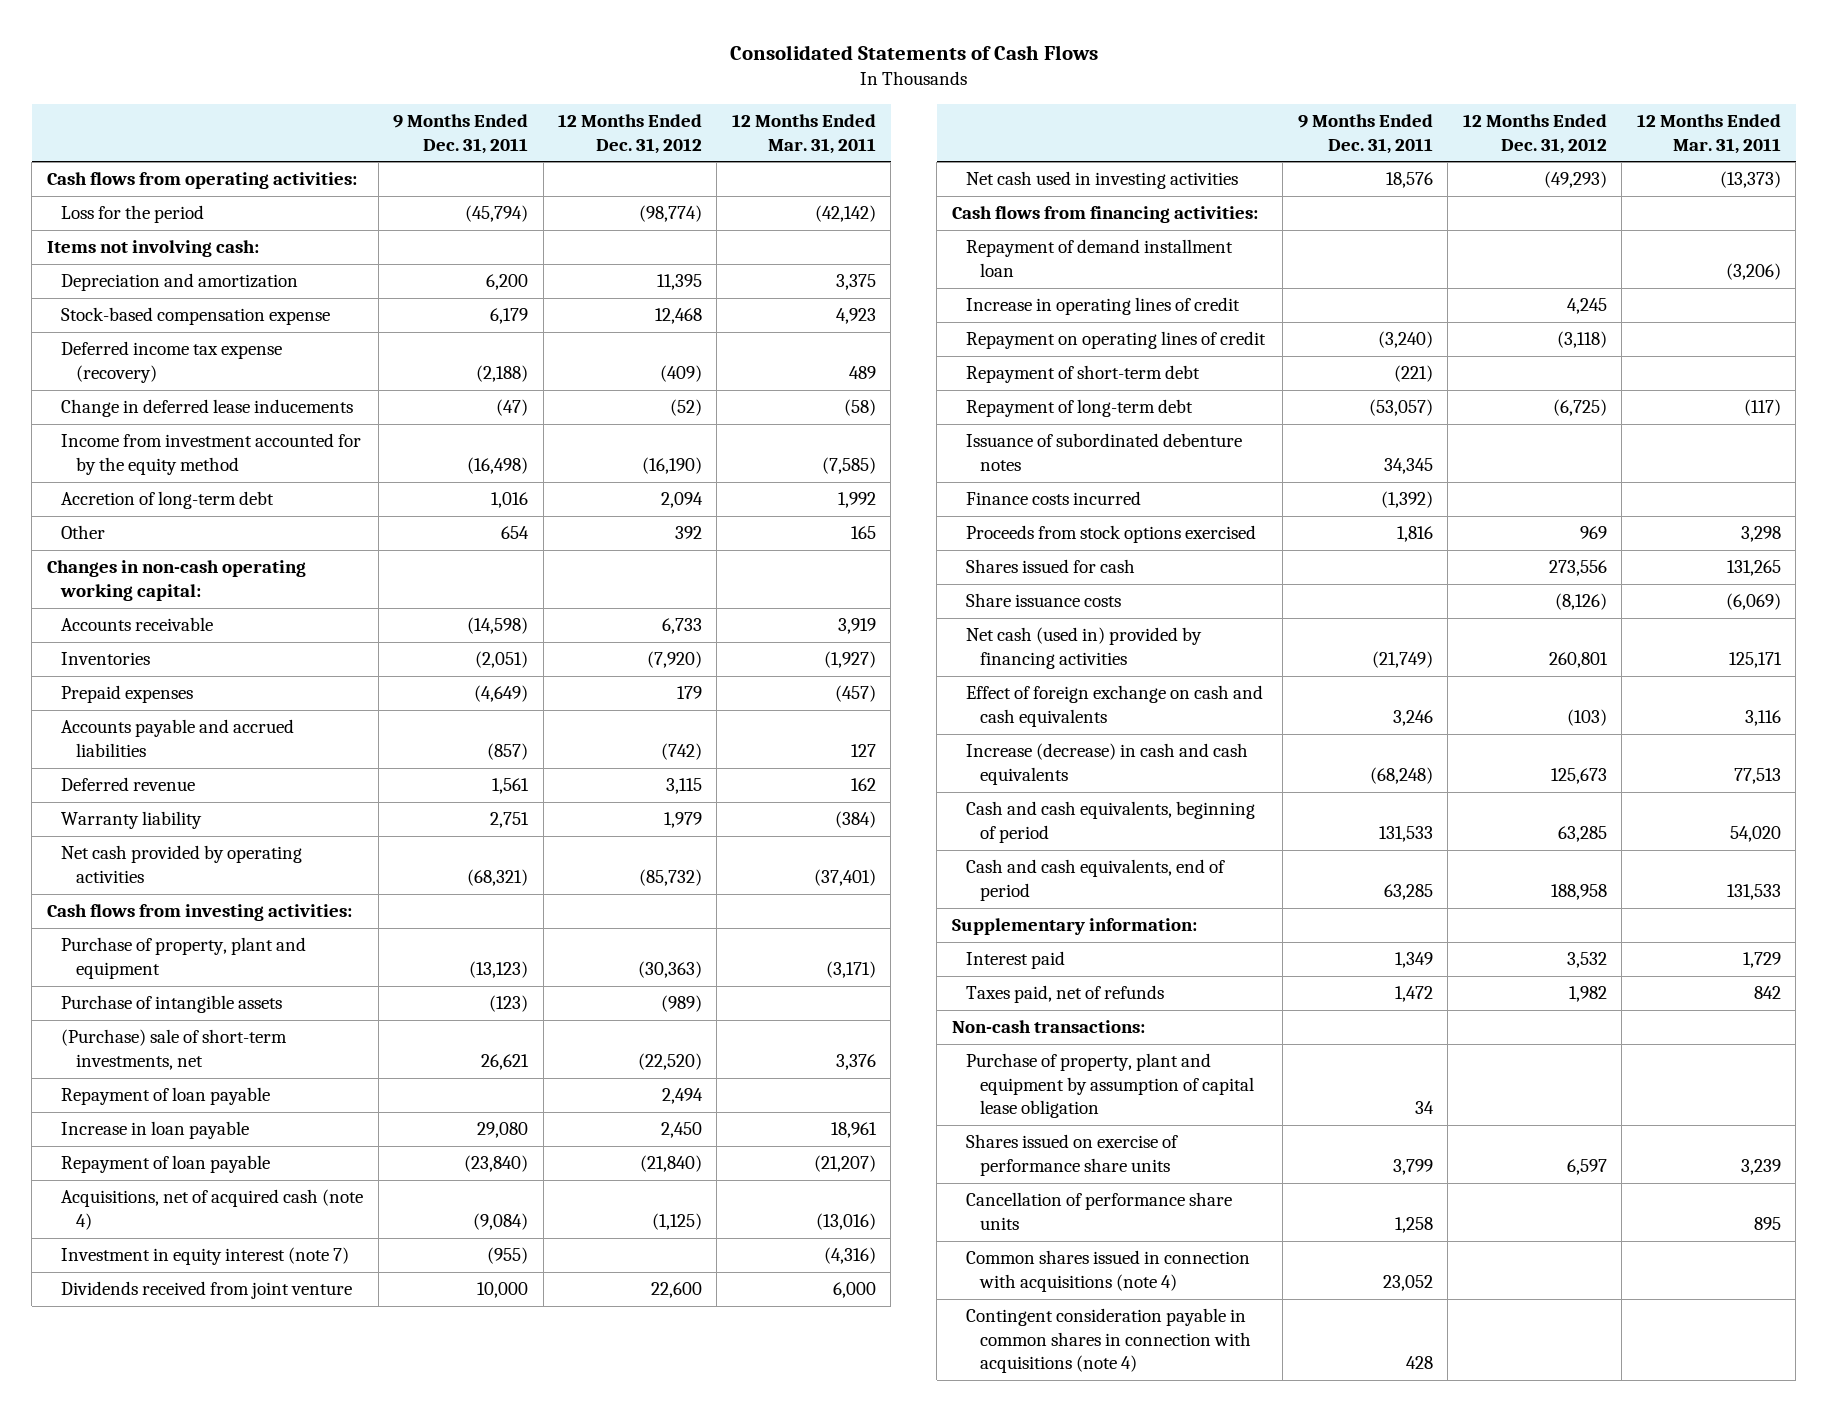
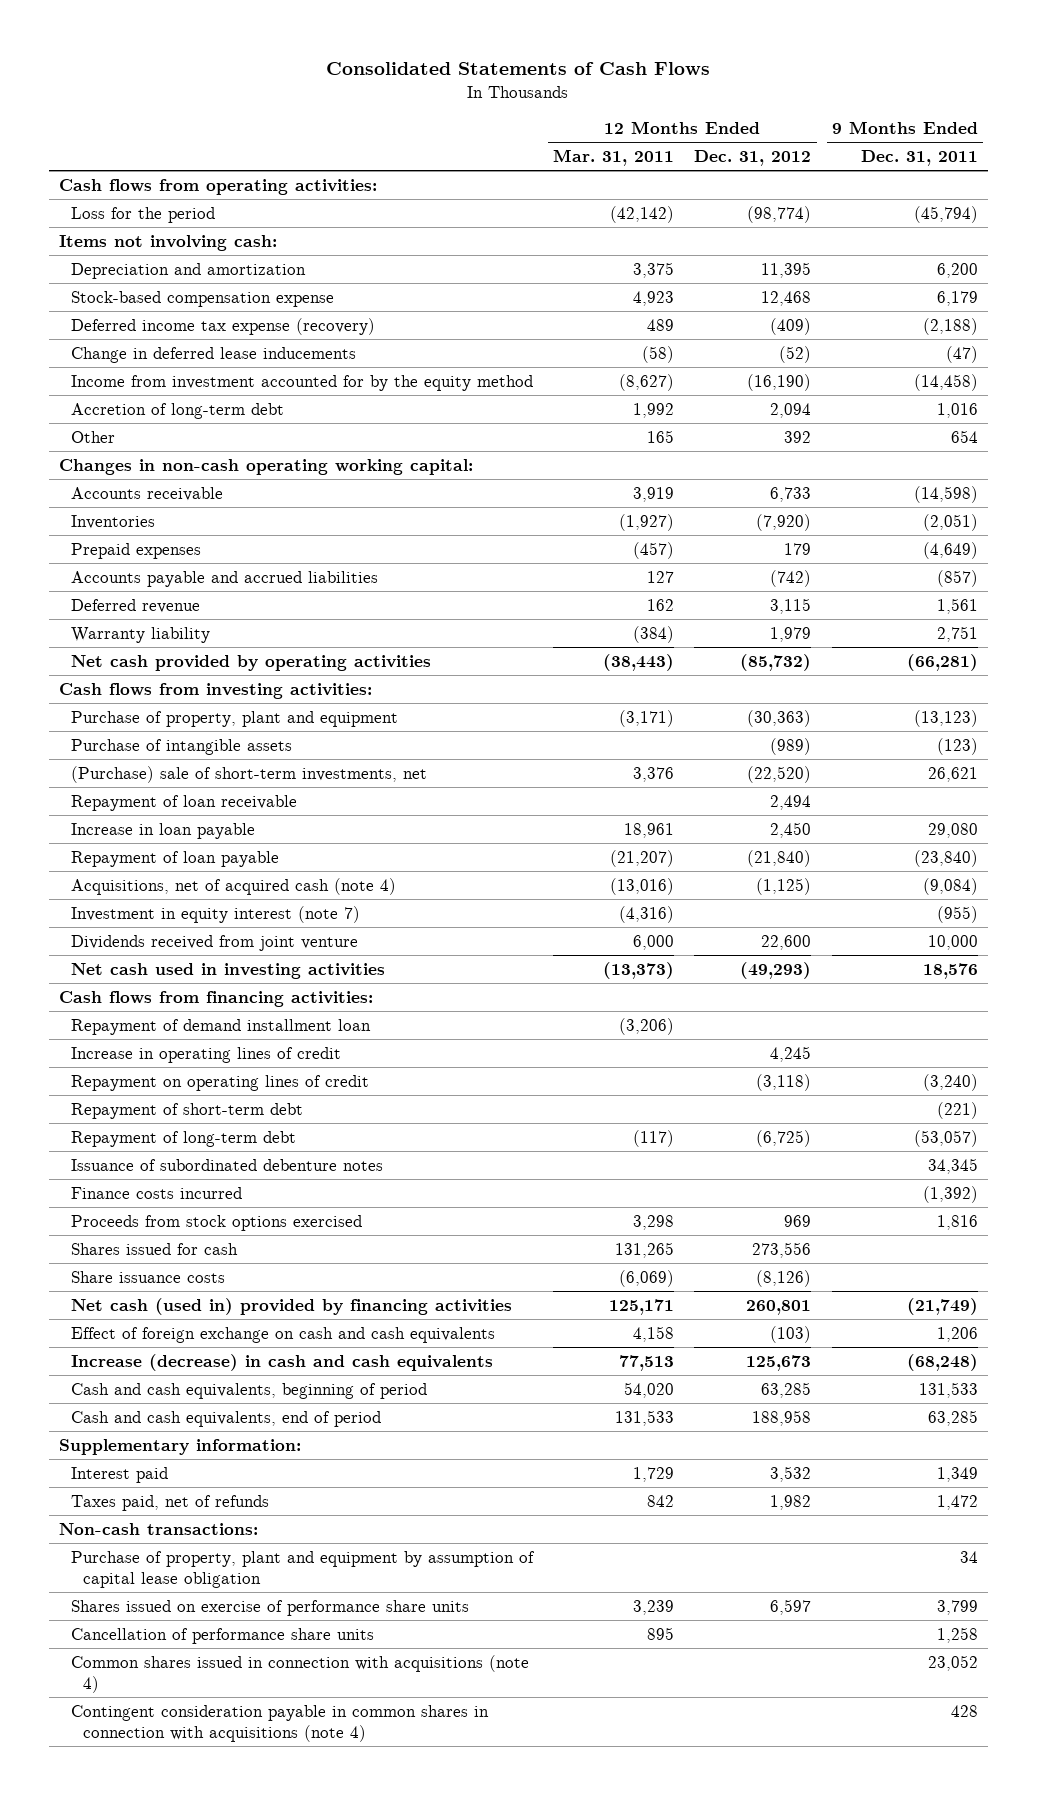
- | 9 Months Ended Dec. 31, 2011 | 12 Months Ended Dec. 31, 2012 | 12 Months Ended Mar. 31, 2011
+ | 12 Months Ended Mar. 31, 2011 | 12 Months Ended Dec. 31, 2012 | 9 Months Ended Dec. 31, 2011
- Income from investment accounted for by the equity method | (16,498) | (16,190) | (7,585)
+ Income from investment accounted for by the equity method | (8,627) | (16,190) | (14,458)
- Net cash provided by operating activities | (68,321) | (85,732) | (37,401)
+ Net cash provided by operating activities | (38,443) | (85,732) | (66,281)
- Repayment of loan payable | | 2,494 |
+ Repayment of loan receivable | | 2,494 |
- Effect of foreign exchange on cash and cash equivalents | 3,246 | (103) | 3,116
+ Effect of foreign exchange on cash and cash equivalents | 4,158 | (103) | 1,206

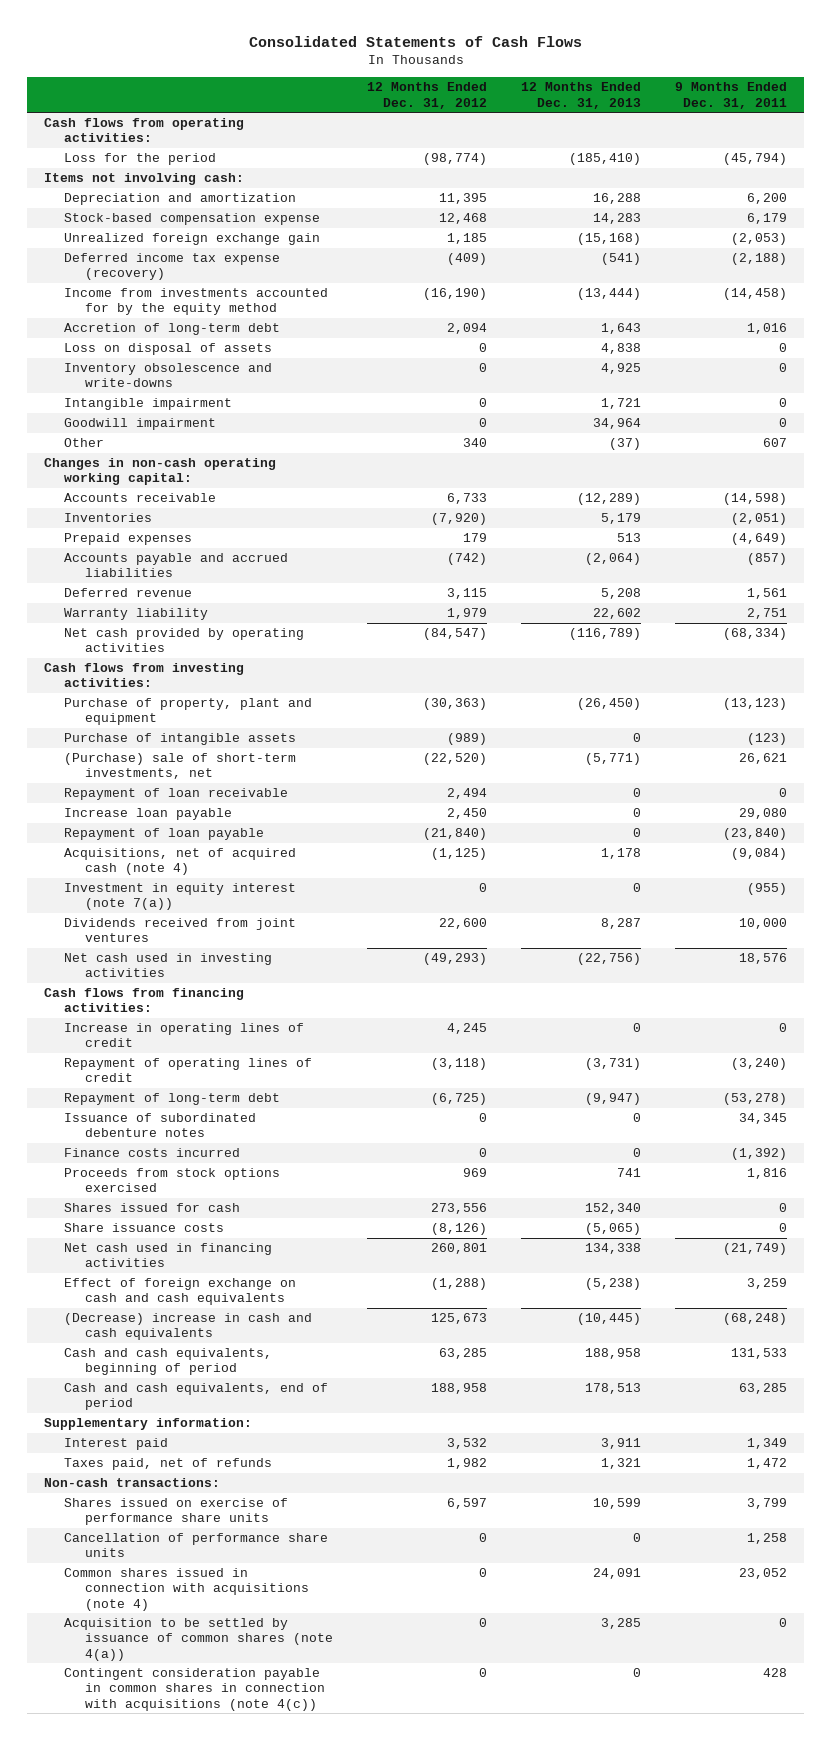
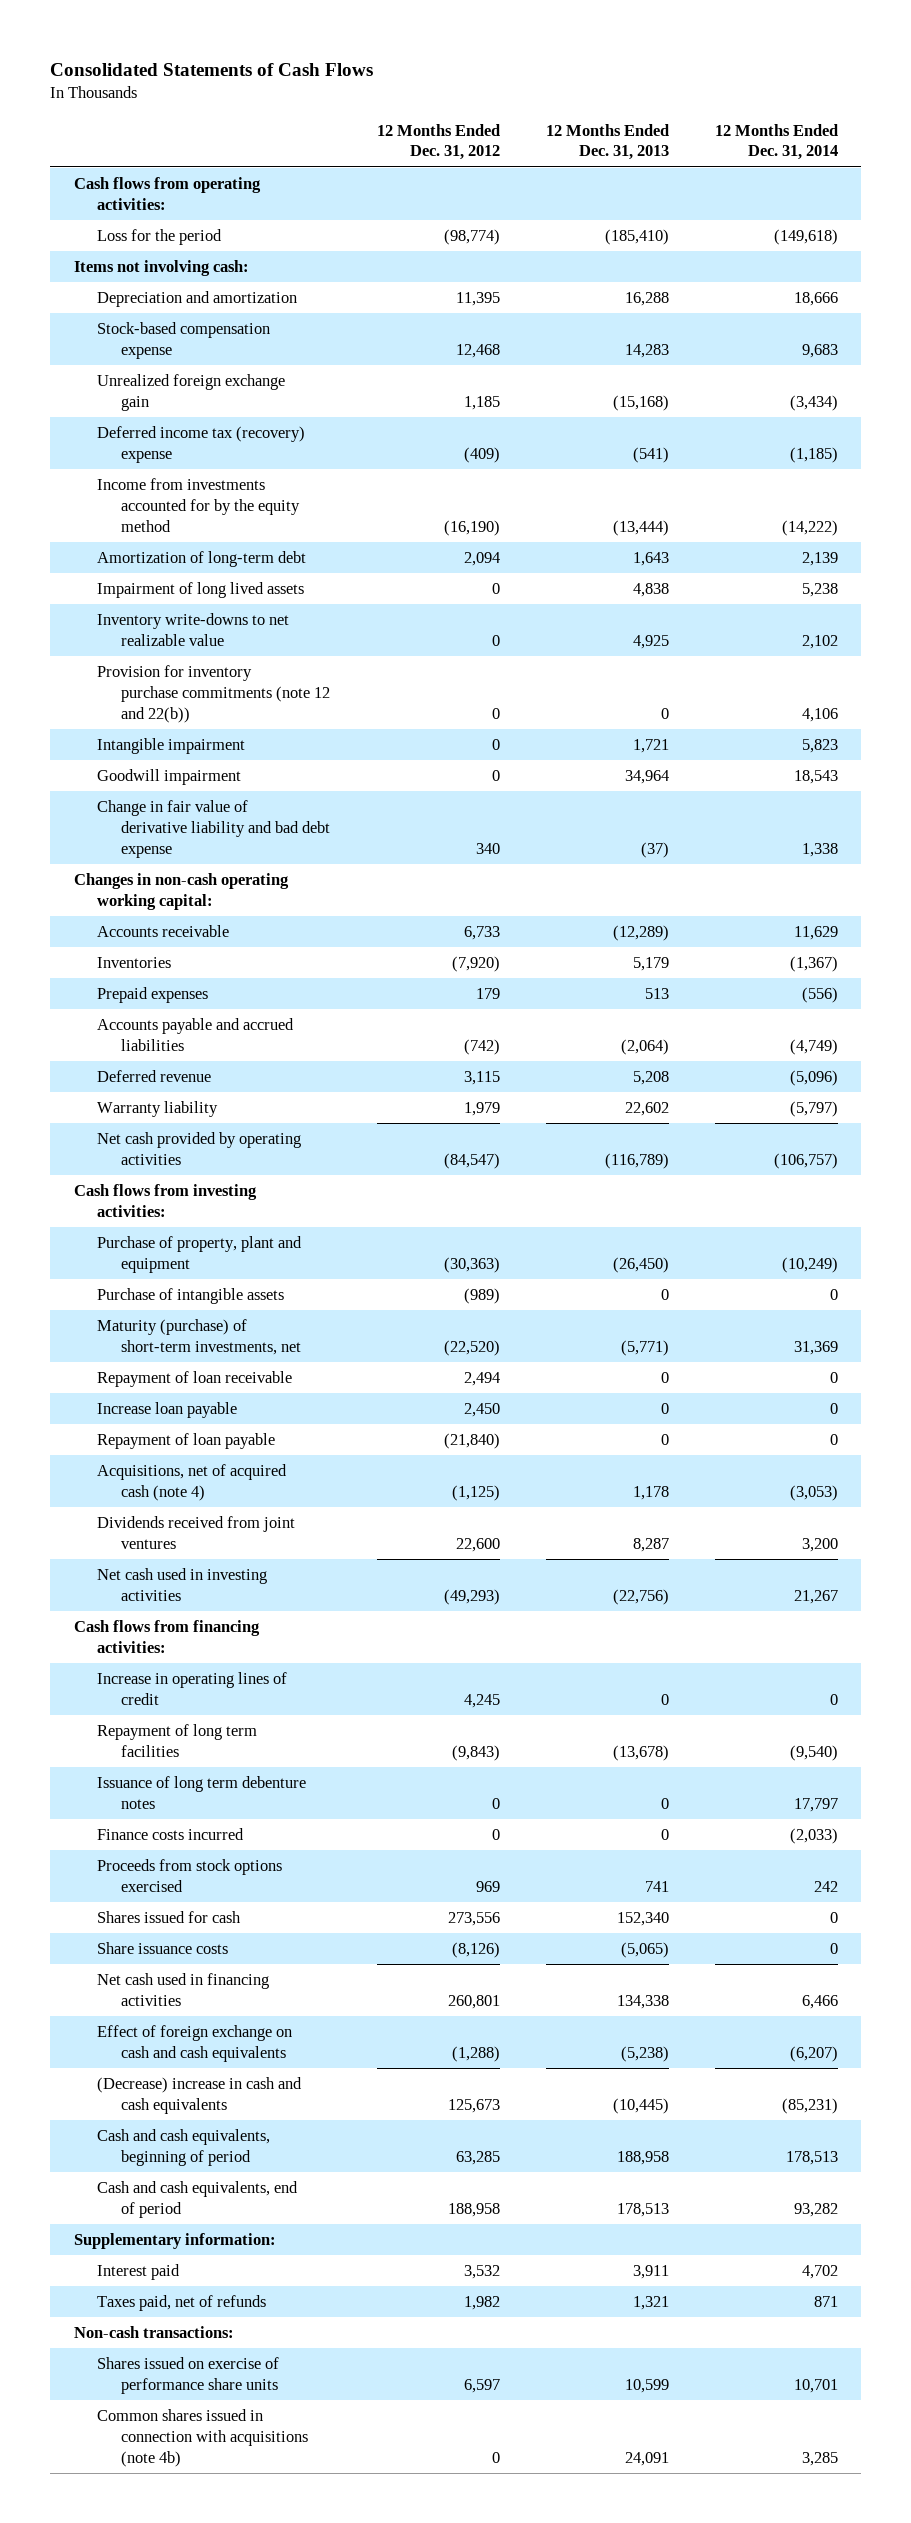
- | 12 Months Ended Dec. 31, 2012 | 12 Months Ended Dec. 31, 2013 | 9 Months Ended Dec. 31, 2011
+ | 12 Months Ended Dec. 31, 2012 | 12 Months Ended Dec. 31, 2013 | 12 Months Ended Dec. 31, 2014
- Deferred income tax expense (recovery) | (409) | (541) | (2,188)
+ Deferred income tax (recovery) expense | (409) | (541) | (1,185)
- Accretion of long-term debt | 2,094 | 1,643 | 1,016
- Loss on disposal of assets | 0 | 4,838 | 0
- Inventory obsolescence and write-downs | 0 | 4,925 | 0
+ Amortization of long-term debt | 2,094 | 1,643 | 2,139
+ Impairment of long lived assets | 0 | 4,838 | 5,238
+ Inventory write-downs to net realizable value | 0 | 4,925 | 2,102
+ Provision for inventory purchase commitments (note 12 and 22(b)) | 0 | 0 | 4,106
- Other | 340 | (37) | 607
+ Change in fair value of derivative liability and bad debt expense | 340 | (37) | 1,338
- (Purchase) sale of short-term investments, net | (22,520) | (5,771) | 26,621
+ Maturity (purchase) of short-term investments, net | (22,520) | (5,771) | 31,369
- Investment in equity interest (note 7(a)) | 0 | 0 | (955)
- Repayment of operating lines of credit | (3,118) | (3,731) | (3,240)
- Repayment of long-term debt | (6,725) | (9,947) | (53,278)
- Issuance of subordinated debenture notes | 0 | 0 | 34,345
+ Repayment of long term facilities | (9,843) | (13,678) | (9,540)
+ Issuance of long term debenture notes | 0 | 0 | 17,797
- Cancellation of performance share units | 0 | 0 | 1,258
- Common shares issued in connection with acquisitions (note 4) | 0 | 24,091 | 23,052
- Acquisition to be settled by issuance of common shares (note 4(a)) | 0 | 3,285 | 0
- Contingent consideration payable in common shares in connection with acquisitions (note 4(c)) | 0 | 0 | 428
+ Common shares issued in connection with acquisitions (note 4b) | 0 | 24,091 | 3,285

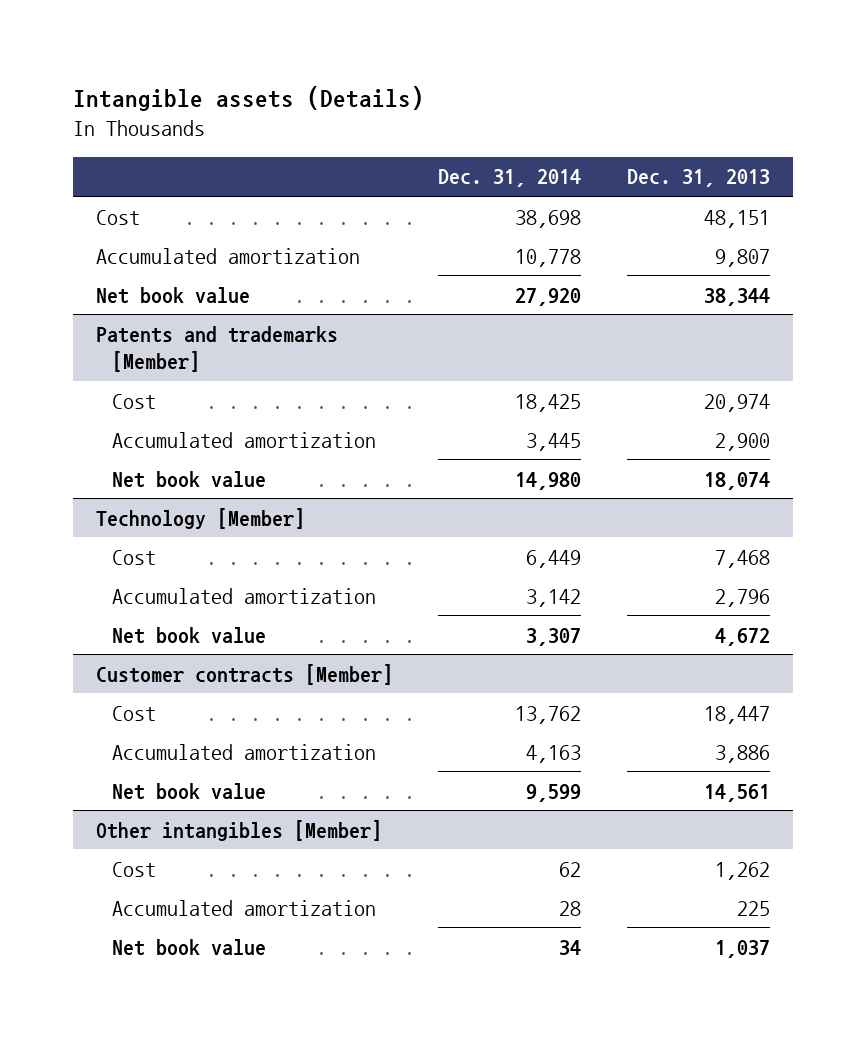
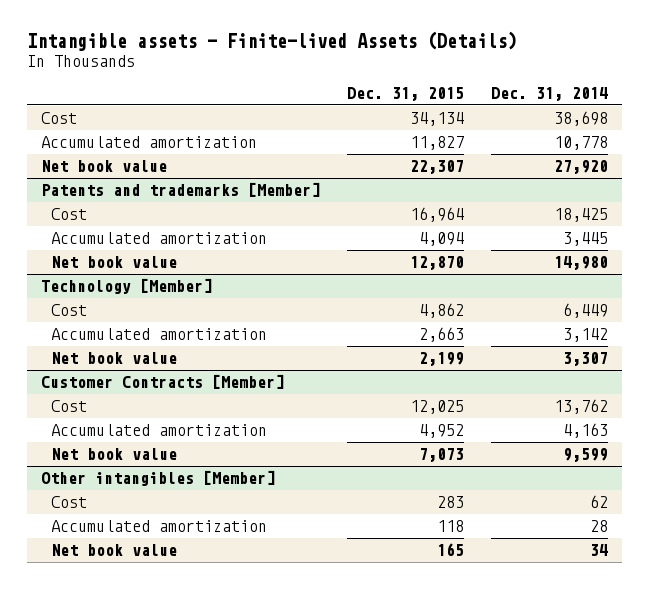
- Intangible assets (Details)
+ Intangible assets - Finite-lived Assets (Details)
- | Dec. 31, 2014 | Dec. 31, 2013
+ | Dec. 31, 2015 | Dec. 31, 2014
- Customer contracts [Member]
+ Customer Contracts [Member]

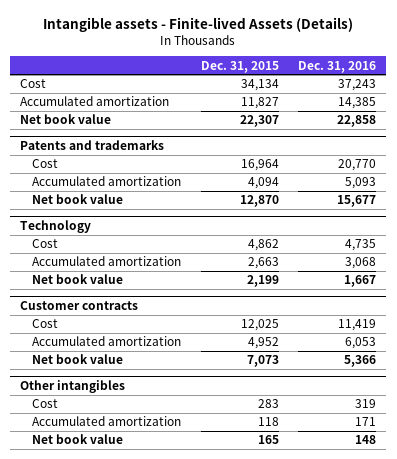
- | Dec. 31, 2015 | Dec. 31, 2014
+ | Dec. 31, 2015 | Dec. 31, 2016
- Patents and trademarks [Member]
+ Patents and trademarks
- Technology [Member]
+ Technology
- Customer Contracts [Member]
+ Customer contracts
- Other intangibles [Member]
+ Other intangibles

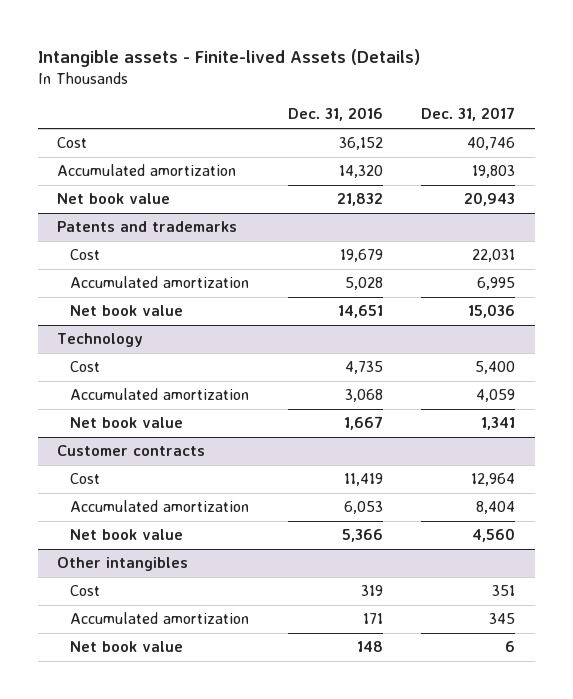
- | Dec. 31, 2015 | Dec. 31, 2016
+ | Dec. 31, 2016 | Dec. 31, 2017
- Cost | 34,134 | 37,243
- Accumulated amortization | 11,827 | 14,385
- Net book value | 22,307 | 22,858
+ Cost | 36,152 | 40,746
+ Accumulated amortization | 14,320 | 19,803
+ Net book value | 21,832 | 20,943
@ Patents and trademarks
- Cost | 16,964 | 20,770
- Accumulated amortization | 4,094 | 5,093
- Net book value | 12,870 | 15,677
+ Cost | 19,679 | 22,031
+ Accumulated amortization | 5,028 | 6,995
+ Net book value | 14,651 | 15,036

